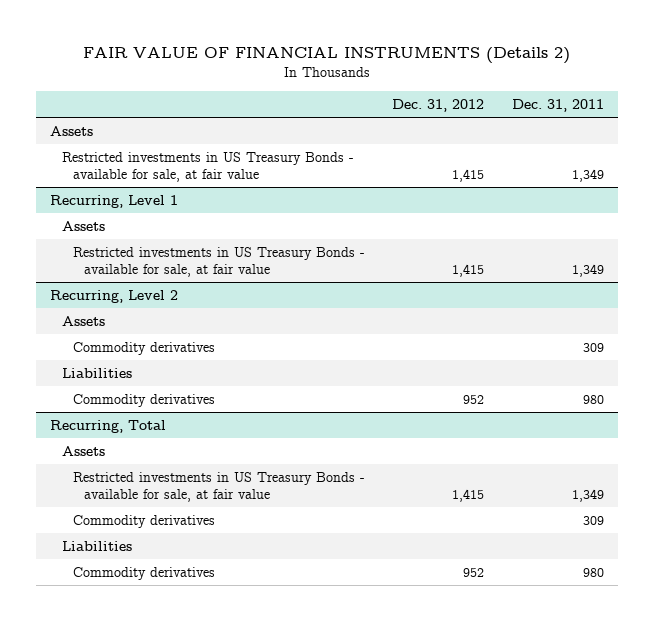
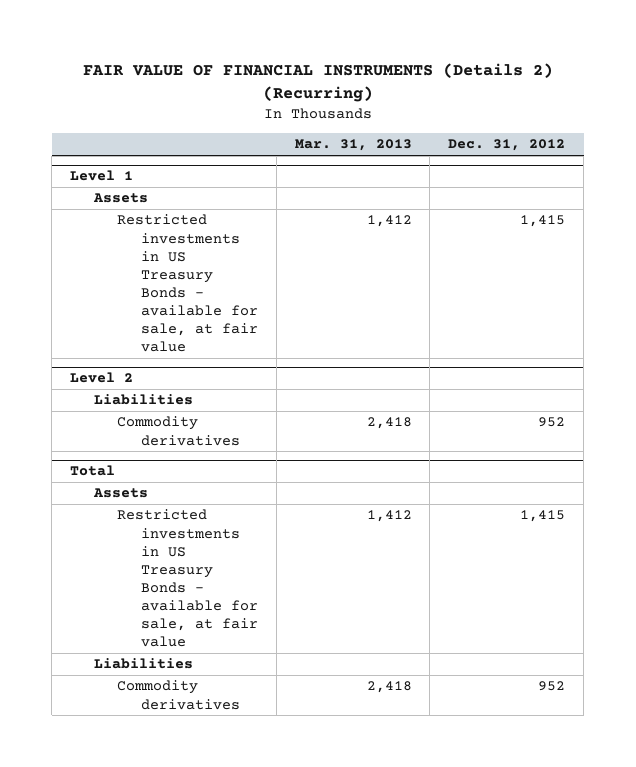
- FAIR VALUE OF FINANCIAL INSTRUMENTS (Details 2)
+ FAIR VALUE OF FINANCIAL INSTRUMENTS (Details 2) (Recurring)
- | Dec. 31, 2012 | Dec. 31, 2011
+ | Mar. 31, 2013 | Dec. 31, 2012
- Assets
- Restricted investments in US Treasury Bonds - available for sale, at fair value | 1,415 | 1,349
- Recurring, Level 1
+ Level 1
- Recurring, Level 2
- Assets
- Commodity derivatives | | 309
+ Level 2
- Recurring, Total
+ Total
- Commodity derivatives | | 309

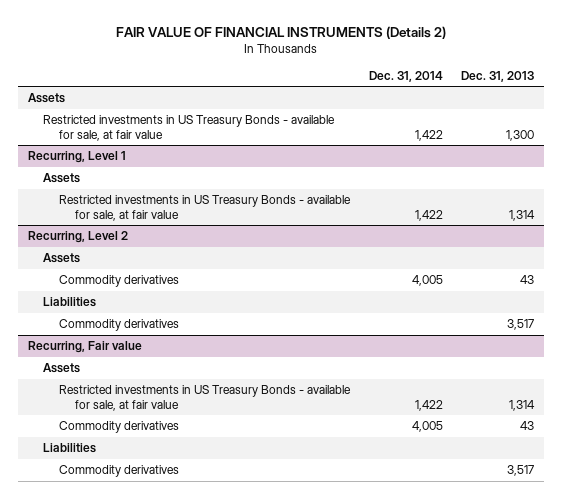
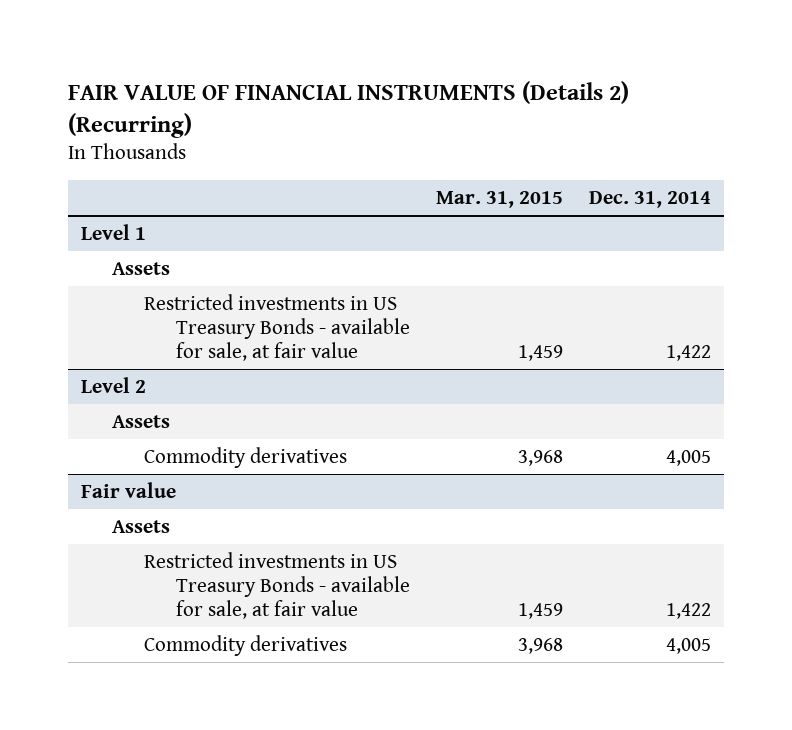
- FAIR VALUE OF FINANCIAL INSTRUMENTS (Details 2)
+ FAIR VALUE OF FINANCIAL INSTRUMENTS (Details 2) (Recurring)
- | Dec. 31, 2014 | Dec. 31, 2013
+ | Mar. 31, 2015 | Dec. 31, 2014
- Assets
- Restricted investments in US Treasury Bonds - available for sale, at fair value | 1,422 | 1,300
- Recurring, Level 1
+ Level 1
- Recurring, Level 2
+ Level 2
- Liabilities
- Commodity derivatives | | 3,517
- Recurring, Fair value
+ Fair value
- Liabilities
- Commodity derivatives | | 3,517

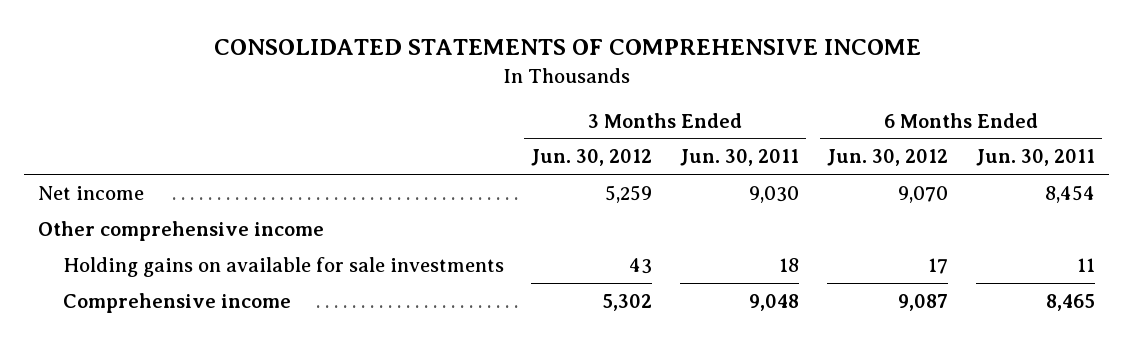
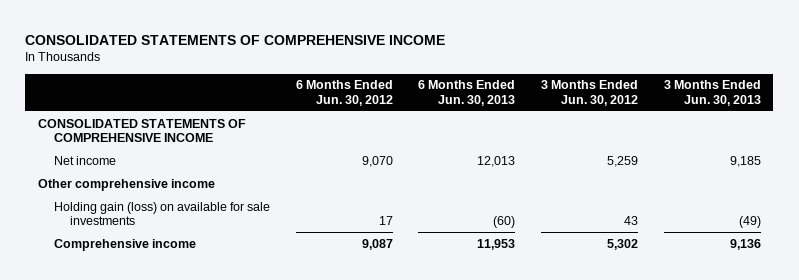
- | 3 Months Ended Jun. 30, 2012 | 3 Months Ended Jun. 30, 2011 | 6 Months Ended Jun. 30, 2012 | 6 Months Ended Jun. 30, 2011
+ | 6 Months Ended Jun. 30, 2012 | 6 Months Ended Jun. 30, 2013 | 3 Months Ended Jun. 30, 2012 | 3 Months Ended Jun. 30, 2013
+ CONSOLIDATED STATEMENTS OF COMPREHENSIVE INCOME
- Holding gains on available for sale investments | 43 | 18 | 17 | 11
+ Holding gain (loss) on available for sale investments | 17 | (60) | 43 | (49)

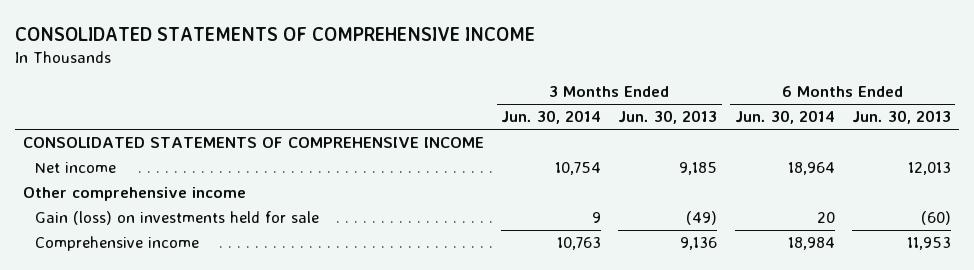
- | 6 Months Ended Jun. 30, 2012 | 6 Months Ended Jun. 30, 2013 | 3 Months Ended Jun. 30, 2012 | 3 Months Ended Jun. 30, 2013
+ | 3 Months Ended Jun. 30, 2014 | 3 Months Ended Jun. 30, 2013 | 6 Months Ended Jun. 30, 2014 | 6 Months Ended Jun. 30, 2013
- Holding gain (loss) on available for sale investments | 17 | (60) | 43 | (49)
+ Gain (loss) on investments held for sale | 9 | (49) | 20 | (60)

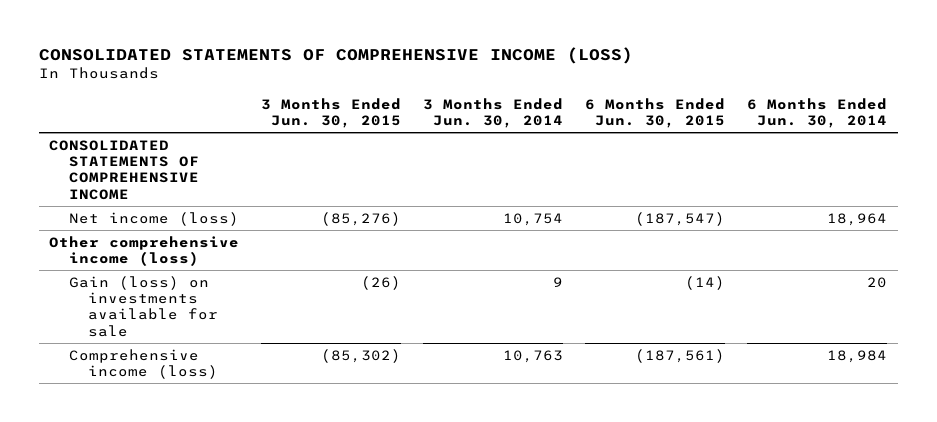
- CONSOLIDATED STATEMENTS OF COMPREHENSIVE INCOME
+ CONSOLIDATED STATEMENTS OF COMPREHENSIVE INCOME (LOSS)
- | 3 Months Ended Jun. 30, 2014 | 3 Months Ended Jun. 30, 2013 | 6 Months Ended Jun. 30, 2014 | 6 Months Ended Jun. 30, 2013
+ | 3 Months Ended Jun. 30, 2015 | 3 Months Ended Jun. 30, 2014 | 6 Months Ended Jun. 30, 2015 | 6 Months Ended Jun. 30, 2014
- Net income | 10,754 | 9,185 | 18,964 | 12,013
- Other comprehensive income
- Gain (loss) on investments held for sale | 9 | (49) | 20 | (60)
- Comprehensive income | 10,763 | 9,136 | 18,984 | 11,953
+ Net income (loss) | (85,276) | 10,754 | (187,547) | 18,964
+ Other comprehensive income (loss)
+ Gain (loss) on investments available for sale | (26) | 9 | (14) | 20
+ Comprehensive income (loss) | (85,302) | 10,763 | (187,561) | 18,984

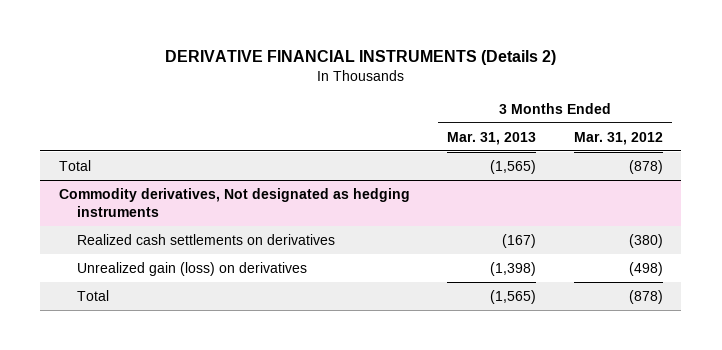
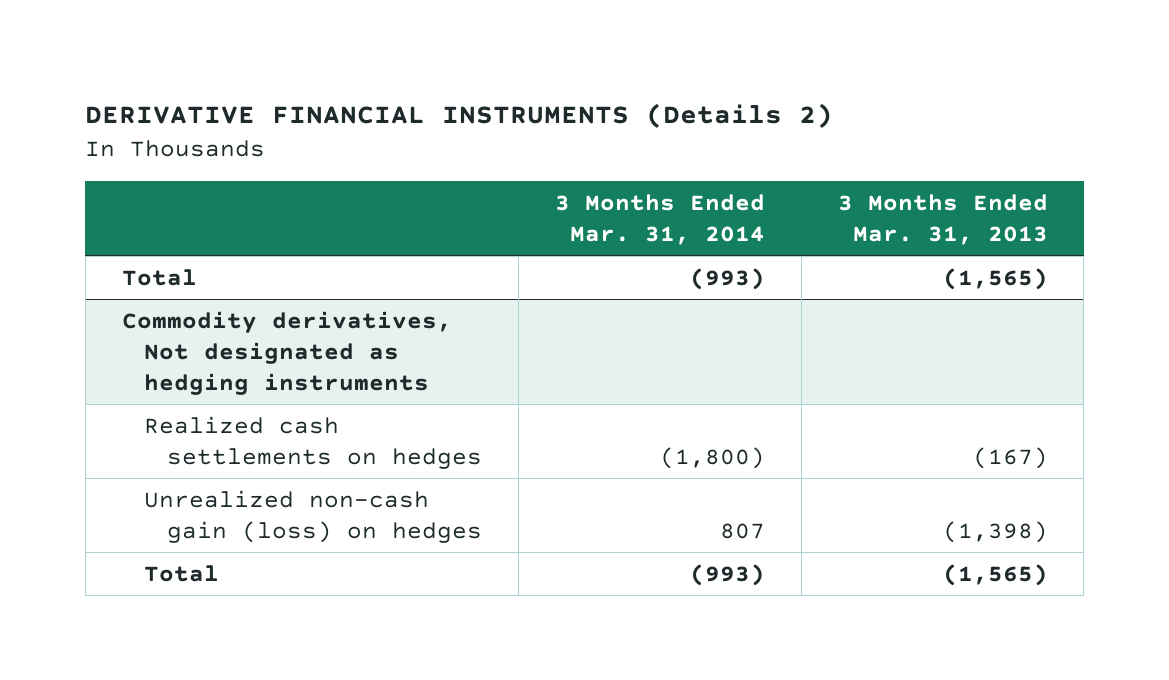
- | 3 Months Ended Mar. 31, 2013 | 3 Months Ended Mar. 31, 2012
+ | 3 Months Ended Mar. 31, 2014 | 3 Months Ended Mar. 31, 2013
@ Commodity derivatives, Not designated as hedging instruments
- Realized cash settlements on derivatives | (167) | (380)
- Unrealized gain (loss) on derivatives | (1,398) | (498)
+ Realized cash settlements on hedges | (1,800) | (167)
+ Unrealized non-cash gain (loss) on hedges | 807 | (1,398)

